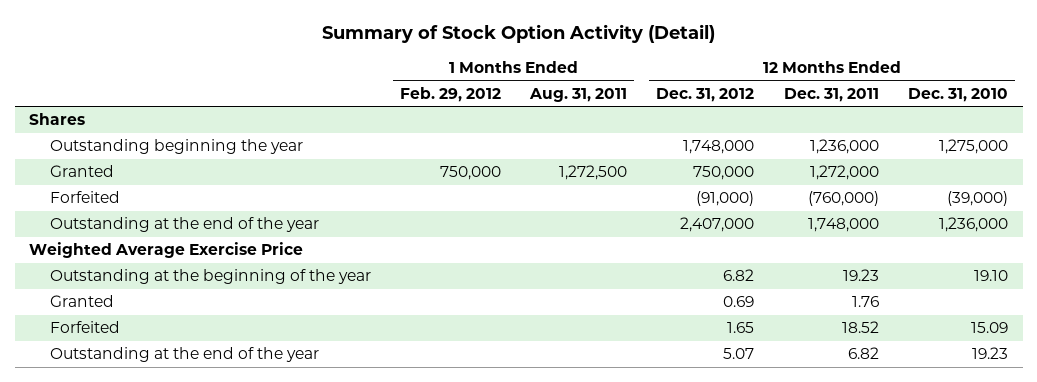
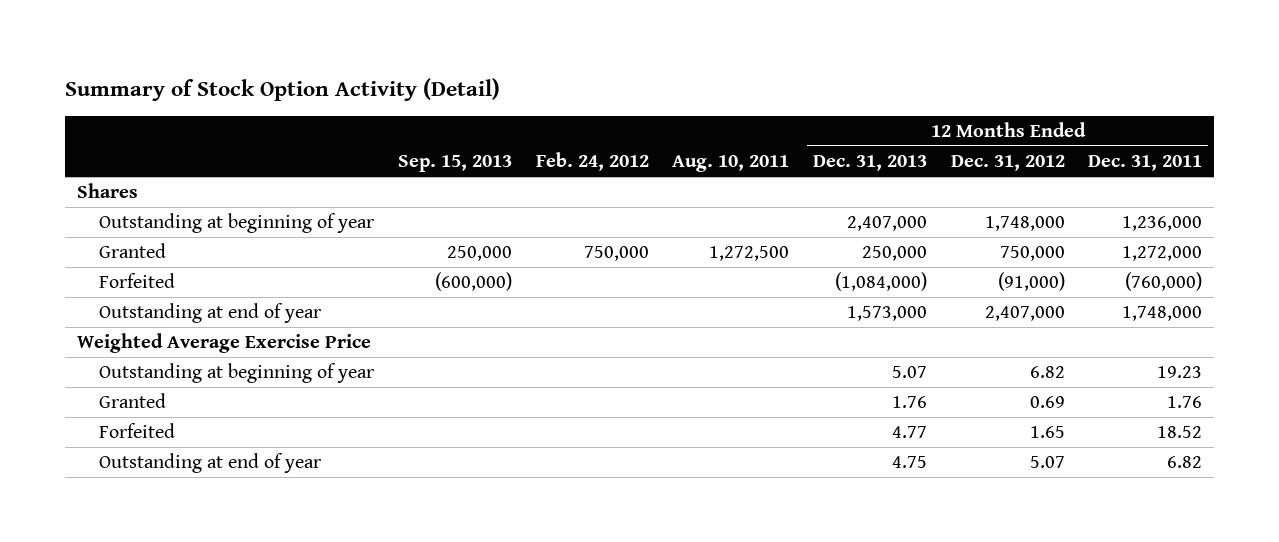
- | 1 Months Ended Feb. 29, 2012 | 1 Months Ended Aug. 31, 2011 | 12 Months Ended Dec. 31, 2012 | 12 Months Ended Dec. 31, 2011 | 12 Months Ended Dec. 31, 2010
+ | Sep. 15, 2013 | Feb. 24, 2012 | Aug. 10, 2011 | 12 Months Ended Dec. 31, 2013 | 12 Months Ended Dec. 31, 2012 | 12 Months Ended Dec. 31, 2011
- Outstanding beginning the year | | | 1,748,000 | 1,236,000 | 1,275,000
+ Outstanding at beginning of year | | | | 2,407,000 | 1,748,000 | 1,236,000
- Outstanding at the end of the year | | | 2,407,000 | 1,748,000 | 1,236,000
+ Outstanding at end of year | | | | 1,573,000 | 2,407,000 | 1,748,000
- Outstanding at the beginning of the year | | | 6.82 | 19.23 | 19.10
+ Outstanding at beginning of year | | | | 5.07 | 6.82 | 19.23
- Outstanding at the end of the year | | | 5.07 | 6.82 | 19.23
+ Outstanding at end of year | | | | 4.75 | 5.07 | 6.82

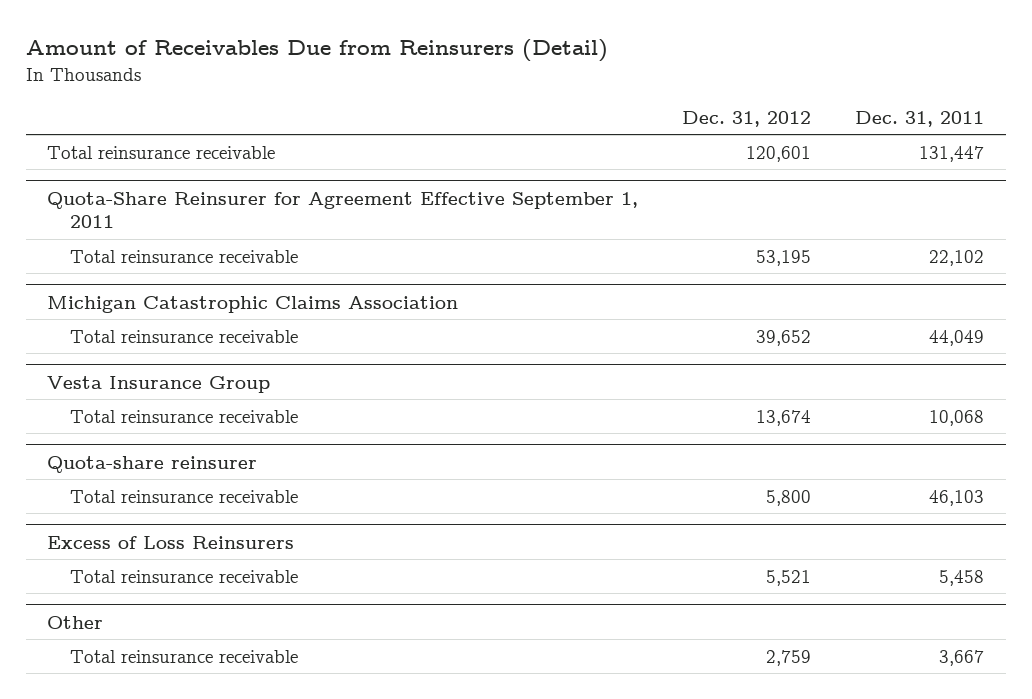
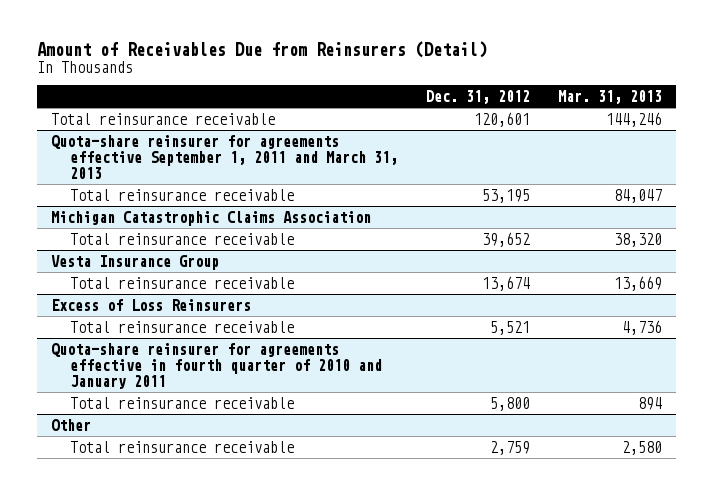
- | Dec. 31, 2012 | Dec. 31, 2011
+ | Dec. 31, 2012 | Mar. 31, 2013
- Quota-Share Reinsurer for Agreement Effective September 1, 2011
+ Quota-share reinsurer for agreements effective September 1, 2011 and March 31, 2013
- Quota-share reinsurer
- Total reinsurance receivable | 5,800 | 46,103
+ Quota-share reinsurer for agreements effective in fourth quarter of 2010 and January 2011
+ Total reinsurance receivable | 5,800 | 894

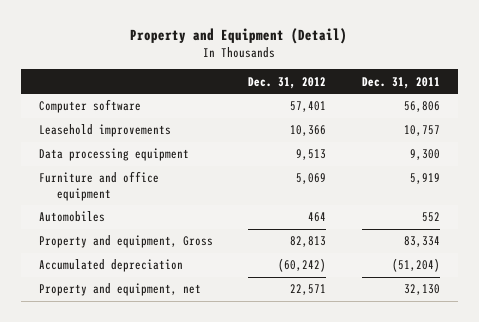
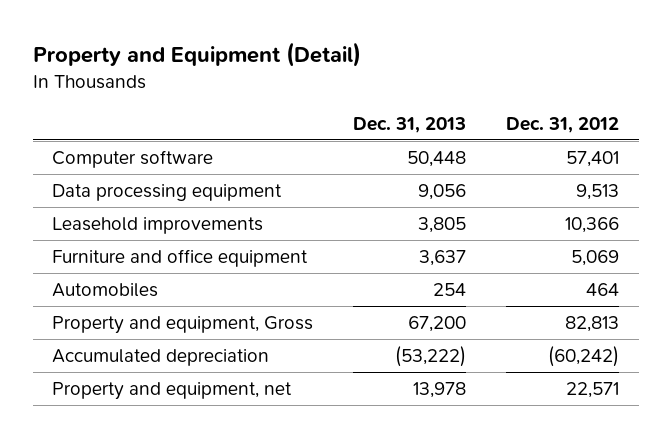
- | Dec. 31, 2012 | Dec. 31, 2011
+ | Dec. 31, 2013 | Dec. 31, 2012
moved down: Leasehold improvements | 3,805 | 10,366

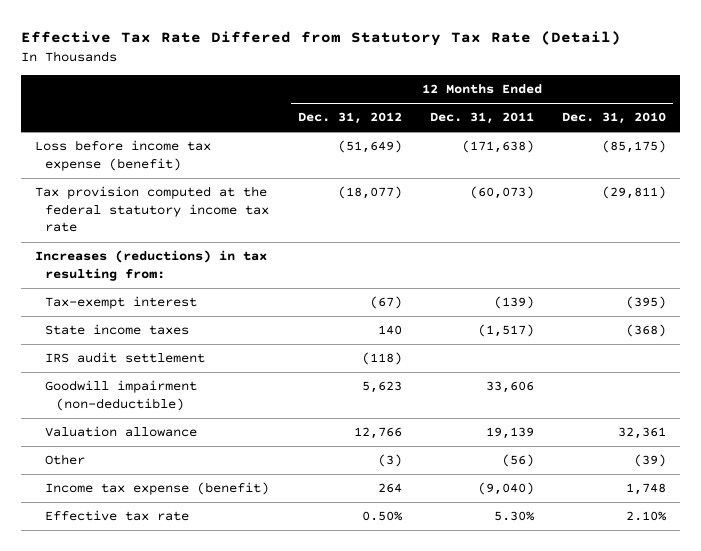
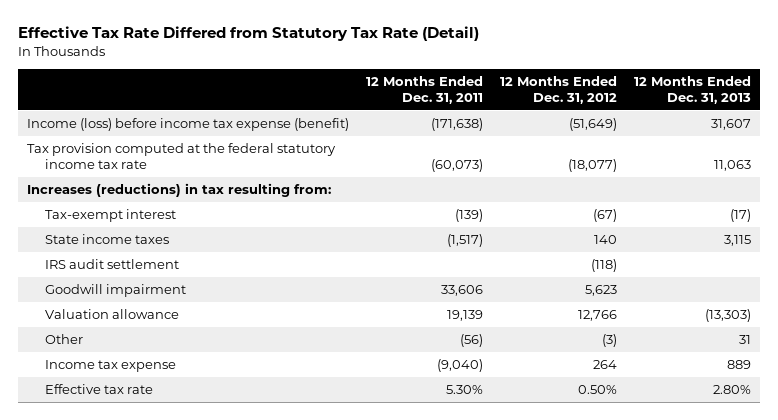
- | 12 Months Ended Dec. 31, 2012 | 12 Months Ended Dec. 31, 2011 | 12 Months Ended Dec. 31, 2010
+ | 12 Months Ended Dec. 31, 2011 | 12 Months Ended Dec. 31, 2012 | 12 Months Ended Dec. 31, 2013
- Loss before income tax expense (benefit) | (51,649) | (171,638) | (85,175)
+ Income (loss) before income tax expense (benefit) | (171,638) | (51,649) | 31,607
- Goodwill impairment (non-deductible) | 5,623 | 33,606 |
+ Goodwill impairment | 33,606 | 5,623 |
- Income tax expense (benefit) | 264 | (9,040) | 1,748
+ Income tax expense | (9,040) | 264 | 889

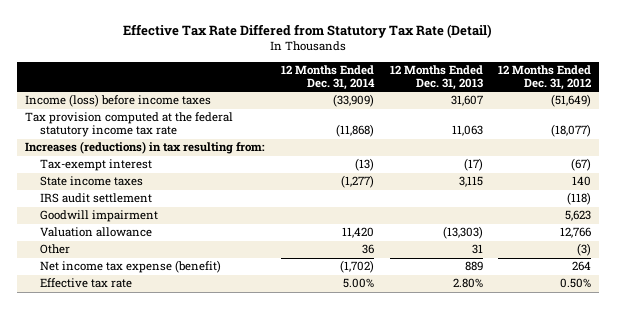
- | 12 Months Ended Dec. 31, 2011 | 12 Months Ended Dec. 31, 2012 | 12 Months Ended Dec. 31, 2013
+ | 12 Months Ended Dec. 31, 2014 | 12 Months Ended Dec. 31, 2013 | 12 Months Ended Dec. 31, 2012
- Income (loss) before income tax expense (benefit) | (171,638) | (51,649) | 31,607
+ Income (loss) before income taxes | (33,909) | 31,607 | (51,649)
- Income tax expense | (9,040) | 264 | 889
+ Net income tax expense (benefit) | (1,702) | 889 | 264

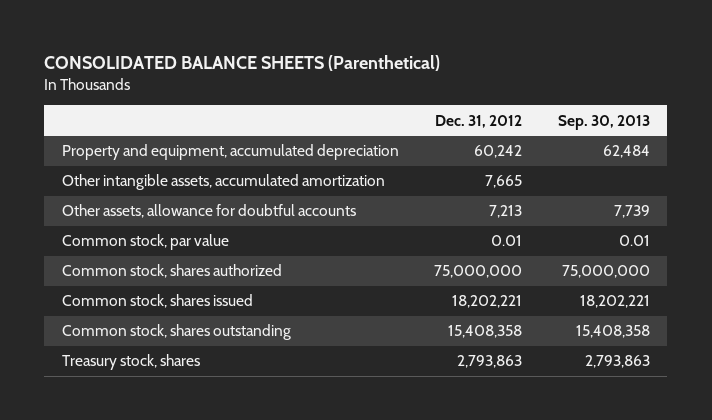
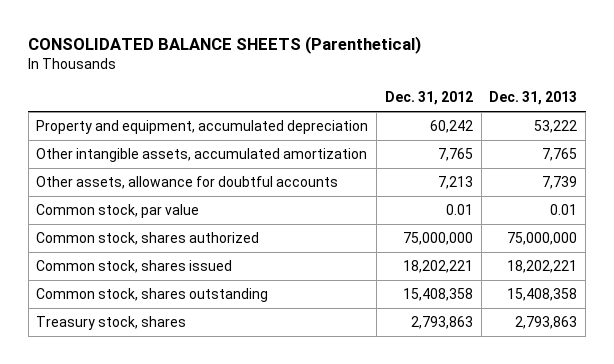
- | Dec. 31, 2012 | Sep. 30, 2013
+ | Dec. 31, 2012 | Dec. 31, 2013
- Other intangible assets, accumulated amortization | 7,665 |
+ Other intangible assets, accumulated amortization | 7,765 | 7,765

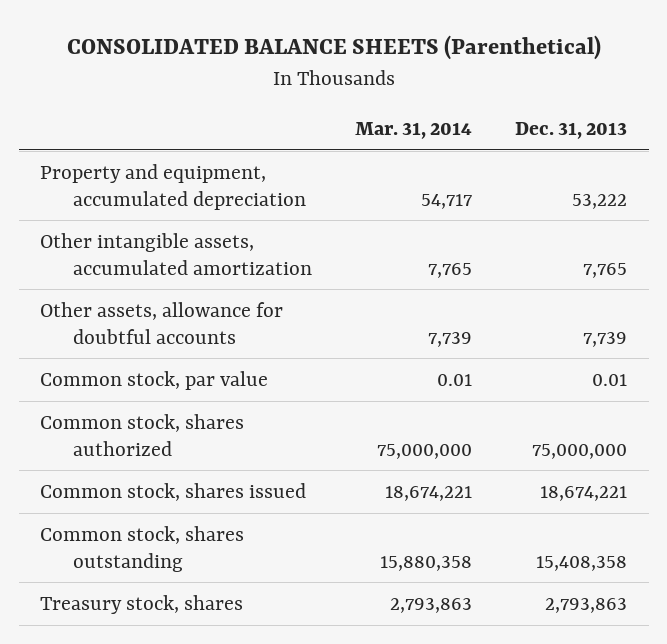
- | Dec. 31, 2012 | Dec. 31, 2013
+ | Mar. 31, 2014 | Dec. 31, 2013
- Common stock, shares issued | 18,202,221 | 18,202,221
+ Common stock, shares issued | 18,674,221 | 18,674,221

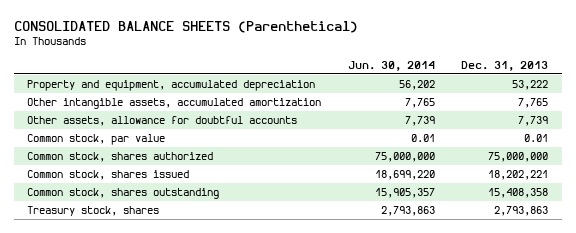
- | Mar. 31, 2014 | Dec. 31, 2013
+ | Jun. 30, 2014 | Dec. 31, 2013
- Common stock, shares issued | 18,674,221 | 18,674,221
+ Common stock, shares issued | 18,699,220 | 18,202,221

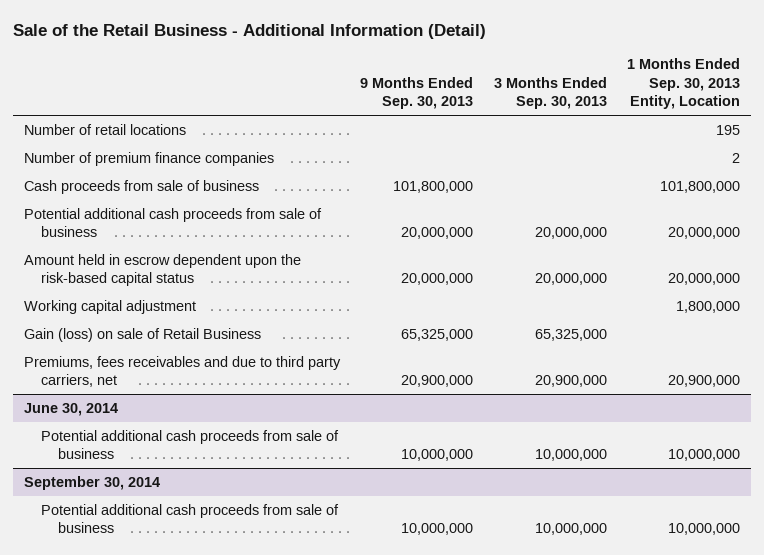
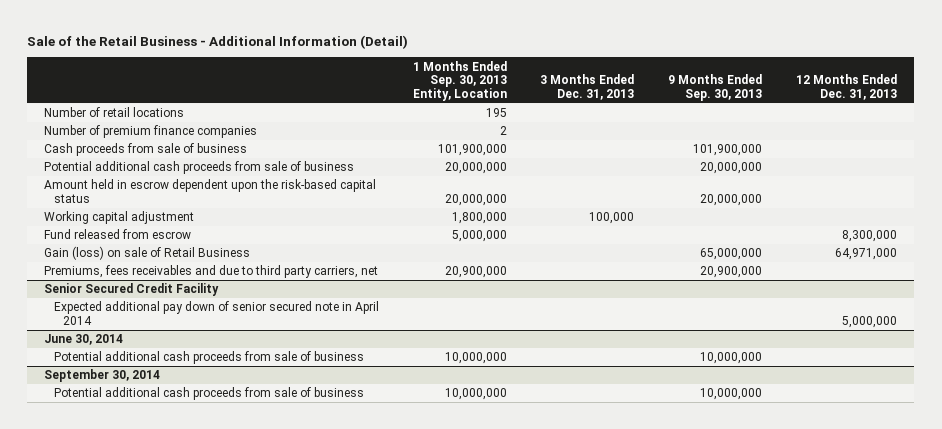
- | 9 Months Ended Sep. 30, 2013 | 3 Months Ended Sep. 30, 2013 | 1 Months Ended Sep. 30, 2013 Entity, Location
+ | 1 Months Ended Sep. 30, 2013 Entity, Location | 3 Months Ended Dec. 31, 2013 | 9 Months Ended Sep. 30, 2013 | 12 Months Ended Dec. 31, 2013
- Cash proceeds from sale of business | 101,800,000 | | 101,800,000
+ Cash proceeds from sale of business | 101,900,000 | | 101,900,000 |
- Gain (loss) on sale of Retail Business | 65,325,000 | 65,325,000 |
+ Fund released from escrow | 5,000,000 | | | 8,300,000
+ Gain (loss) on sale of Retail Business | | | 65,000,000 | 64,971,000
+ Senior Secured Credit Facility
+ Expected additional pay down of senior secured note in April 2014 | | | | 5,000,000

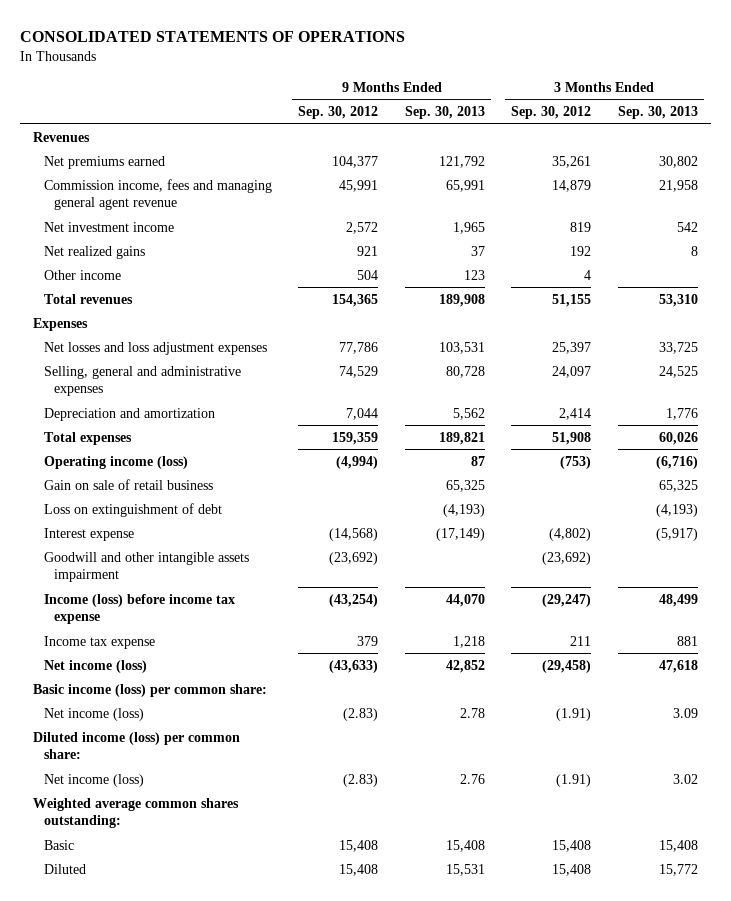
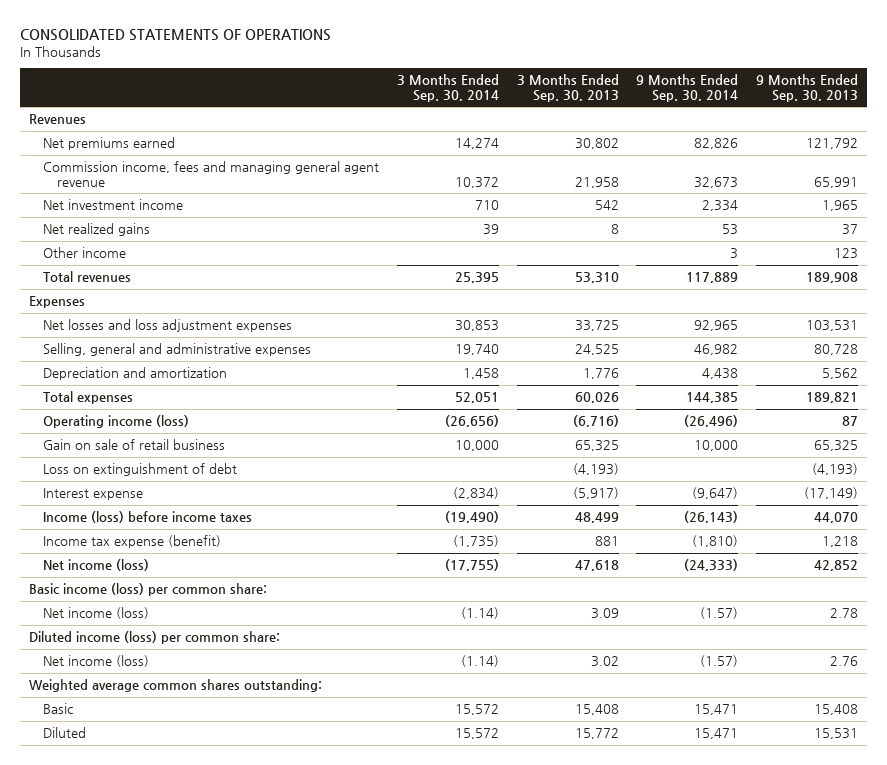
- | 9 Months Ended Sep. 30, 2012 | 9 Months Ended Sep. 30, 2013 | 3 Months Ended Sep. 30, 2012 | 3 Months Ended Sep. 30, 2013
+ | 3 Months Ended Sep. 30, 2014 | 3 Months Ended Sep. 30, 2013 | 9 Months Ended Sep. 30, 2014 | 9 Months Ended Sep. 30, 2013
- Goodwill and other intangible assets impairment | (23,692) | | (23,692) |
- Income (loss) before income tax expense | (43,254) | 44,070 | (29,247) | 48,499
- Income tax expense | 379 | 1,218 | 211 | 881
+ Income (loss) before income taxes | (19,490) | 48,499 | (26,143) | 44,070
+ Income tax expense (benefit) | (1,735) | 881 | (1,810) | 1,218

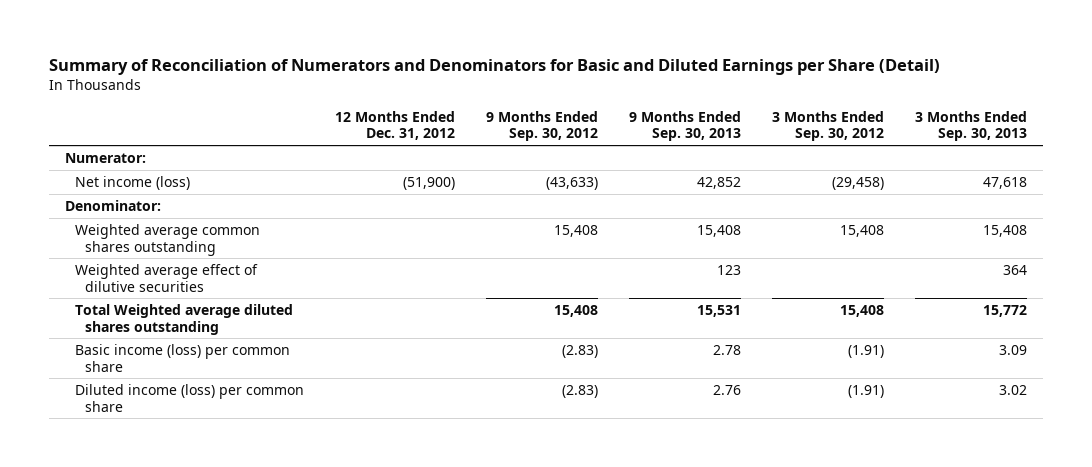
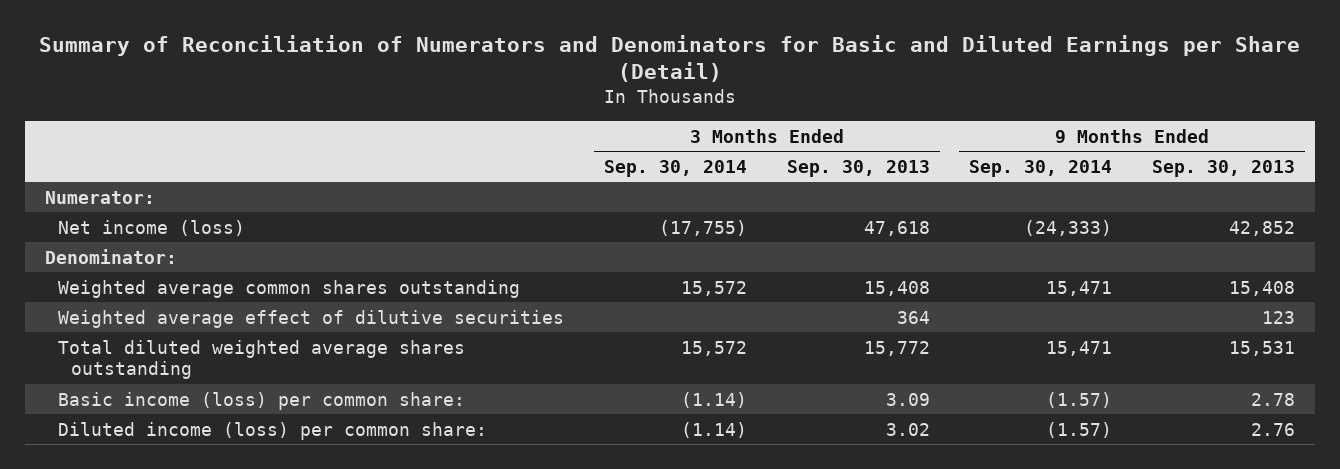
- | 12 Months Ended Dec. 31, 2012 | 9 Months Ended Sep. 30, 2012 | 9 Months Ended Sep. 30, 2013 | 3 Months Ended Sep. 30, 2012 | 3 Months Ended Sep. 30, 2013
+ | 3 Months Ended Sep. 30, 2014 | 3 Months Ended Sep. 30, 2013 | 9 Months Ended Sep. 30, 2014 | 9 Months Ended Sep. 30, 2013
- Total Weighted average diluted shares outstanding | | 15,408 | 15,531 | 15,408 | 15,772
- Basic income (loss) per common share | | (2.83) | 2.78 | (1.91) | 3.09
- Diluted income (loss) per common share | | (2.83) | 2.76 | (1.91) | 3.02
+ Total diluted weighted average shares outstanding | 15,572 | 15,772 | 15,471 | 15,531
+ Basic income (loss) per common share: | (1.14) | 3.09 | (1.57) | 2.78
+ Diluted income (loss) per common share: | (1.14) | 3.02 | (1.57) | 2.76

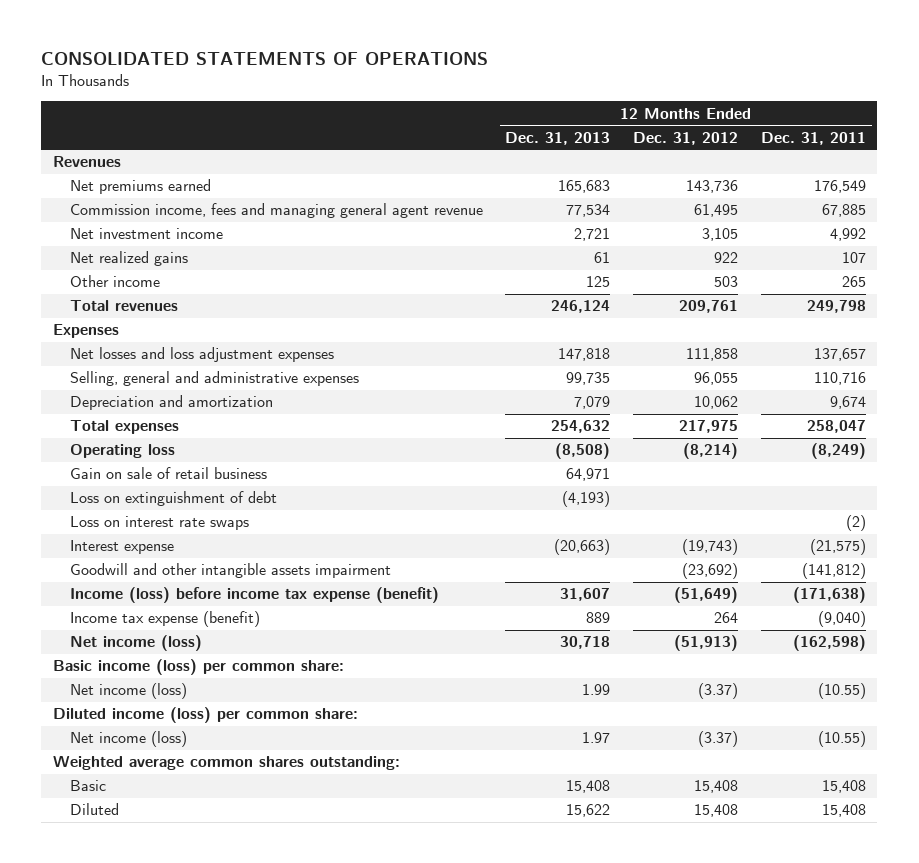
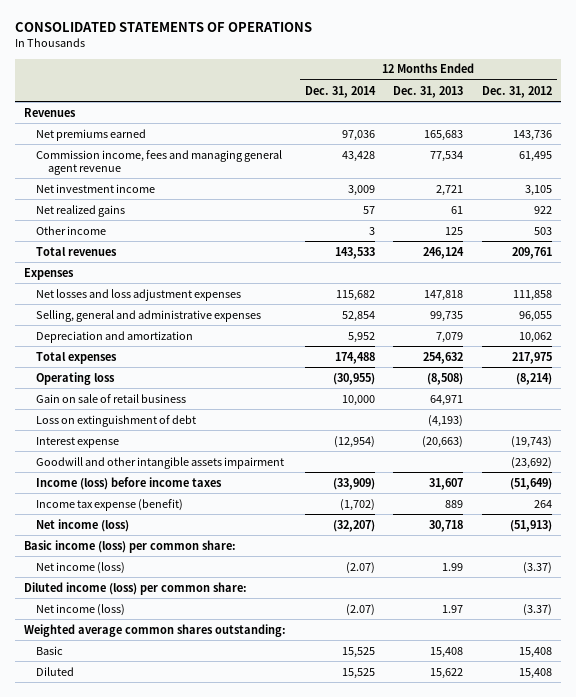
- | 12 Months Ended Dec. 31, 2013 | 12 Months Ended Dec. 31, 2012 | 12 Months Ended Dec. 31, 2011
+ | 12 Months Ended Dec. 31, 2014 | 12 Months Ended Dec. 31, 2013 | 12 Months Ended Dec. 31, 2012
- Loss on interest rate swaps | | | (2)
- Income (loss) before income tax expense (benefit) | 31,607 | (51,649) | (171,638)
+ Income (loss) before income taxes | (33,909) | 31,607 | (51,649)

